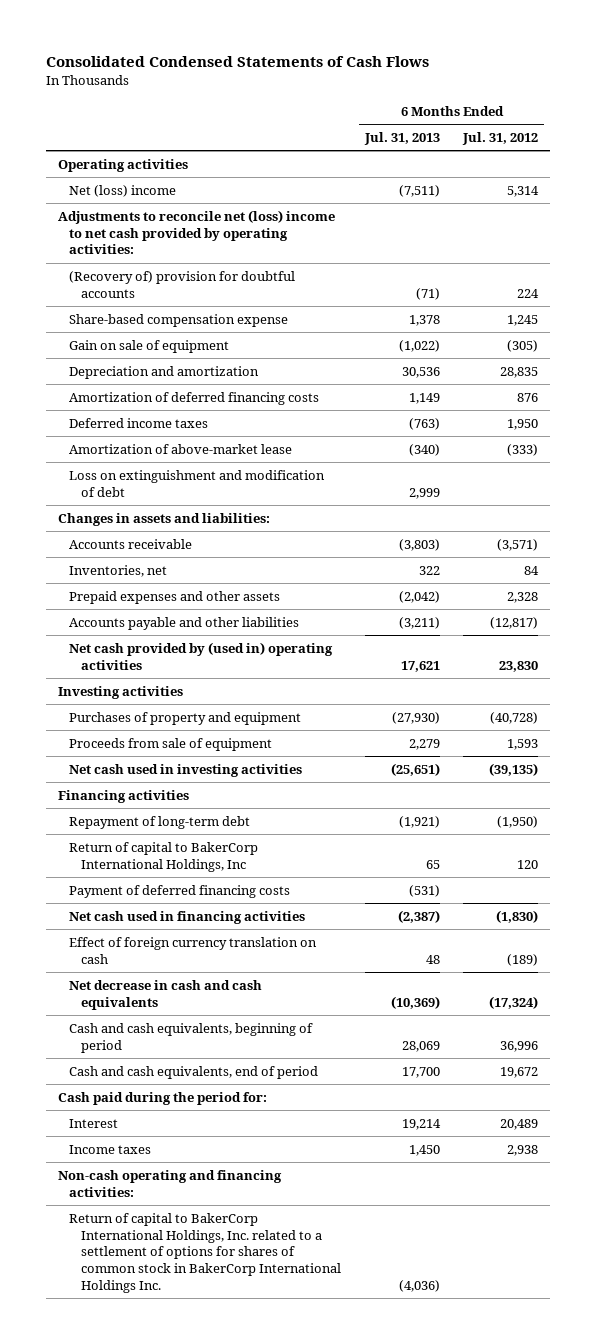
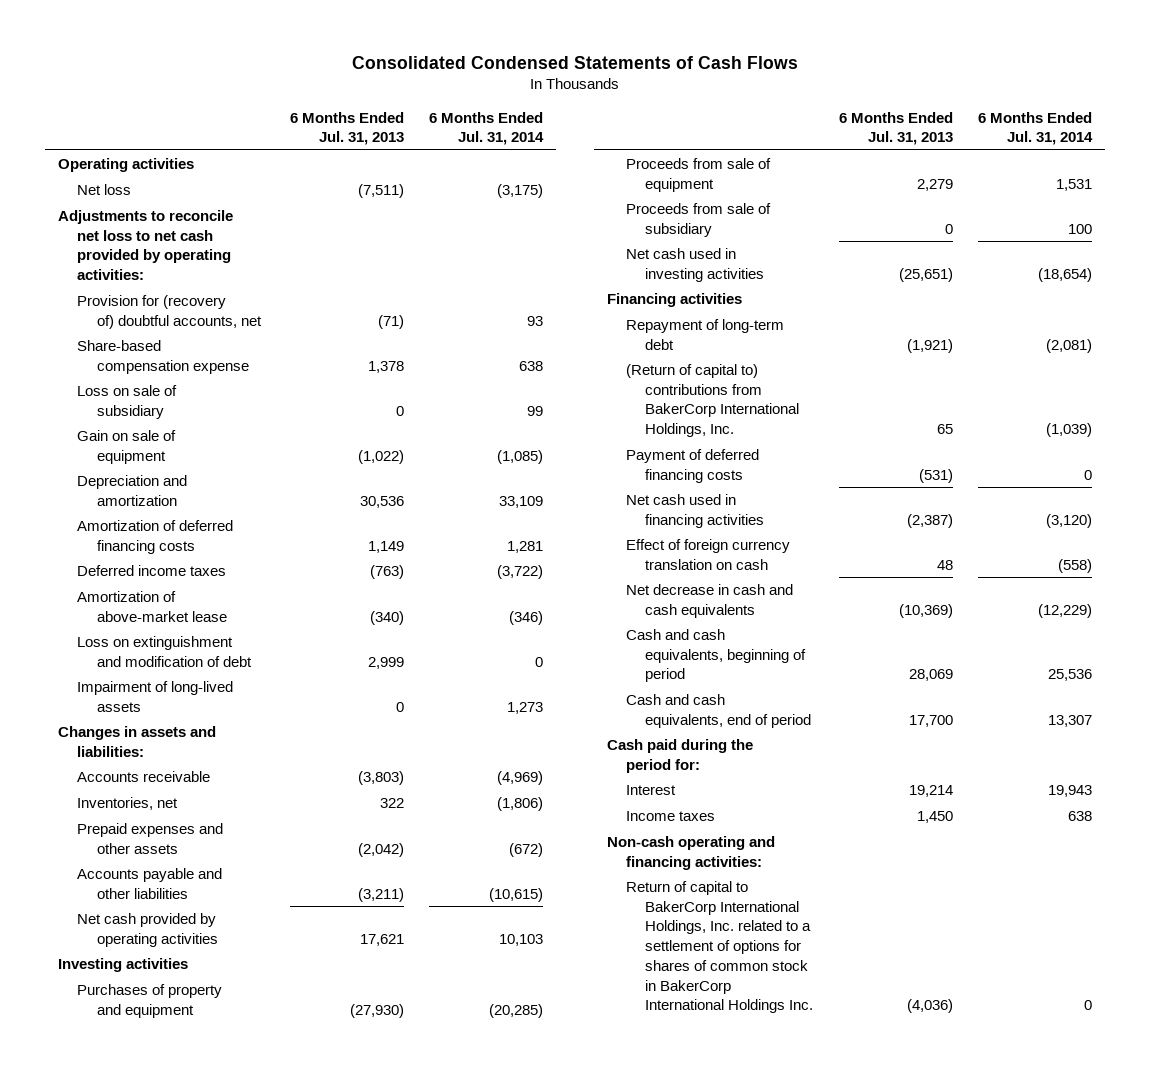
- | 6 Months Ended Jul. 31, 2013 | 6 Months Ended Jul. 31, 2012
+ | 6 Months Ended Jul. 31, 2013 | 6 Months Ended Jul. 31, 2014
- Net (loss) income | (7,511) | 5,314
- Adjustments to reconcile net (loss) income to net cash provided by operating activities:
- (Recovery of) provision for doubtful accounts | (71) | 224
+ Net loss | (7,511) | (3,175)
+ Adjustments to reconcile net loss to net cash provided by operating activities:
+ Provision for (recovery of) doubtful accounts, net | (71) | 93
+ Loss on sale of subsidiary | 0 | 99
+ Impairment of long-lived assets | 0 | 1,273
- Net cash provided by (used in) operating activities | 17,621 | 23,830
+ Net cash provided by operating activities | 17,621 | 10,103
+ Proceeds from sale of subsidiary | 0 | 100
- Return of capital to BakerCorp International Holdings, Inc | 65 | 120
+ (Return of capital to) contributions from BakerCorp International Holdings, Inc. | 65 | (1,039)

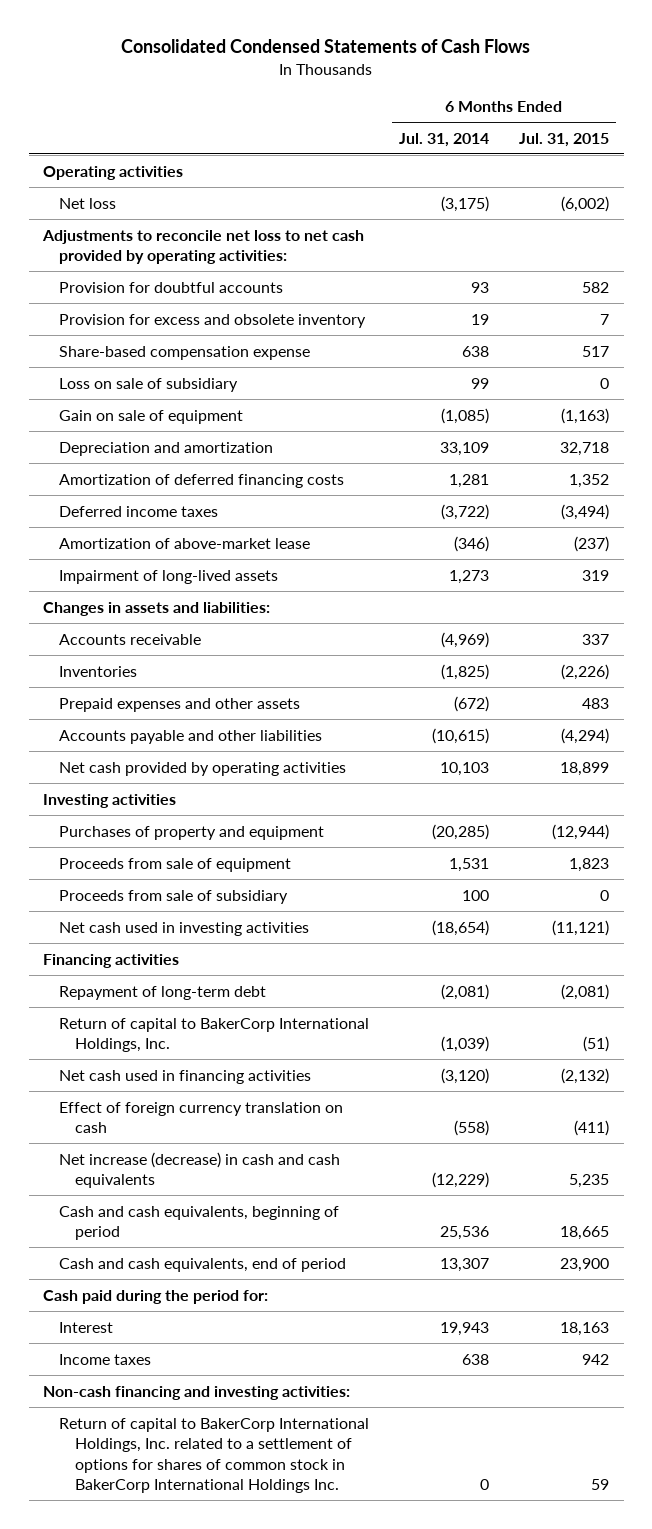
- | 6 Months Ended Jul. 31, 2013 | 6 Months Ended Jul. 31, 2014
+ | 6 Months Ended Jul. 31, 2014 | 6 Months Ended Jul. 31, 2015
- Provision for (recovery of) doubtful accounts, net | (71) | 93
+ Provision for doubtful accounts | 93 | 582
+ Provision for excess and obsolete inventory | 19 | 7
- Loss on extinguishment and modification of debt | 2,999 | 0
- Inventories, net | 322 | (1,806)
+ Inventories | (1,825) | (2,226)
- (Return of capital to) contributions from BakerCorp International Holdings, Inc. | 65 | (1,039)
- Payment of deferred financing costs | (531) | 0
+ Return of capital to BakerCorp International Holdings, Inc. | (1,039) | (51)
- Net decrease in cash and cash equivalents | (10,369) | (12,229)
+ Net increase (decrease) in cash and cash equivalents | (12,229) | 5,235
- Non-cash operating and financing activities:
+ Non-cash financing and investing activities:

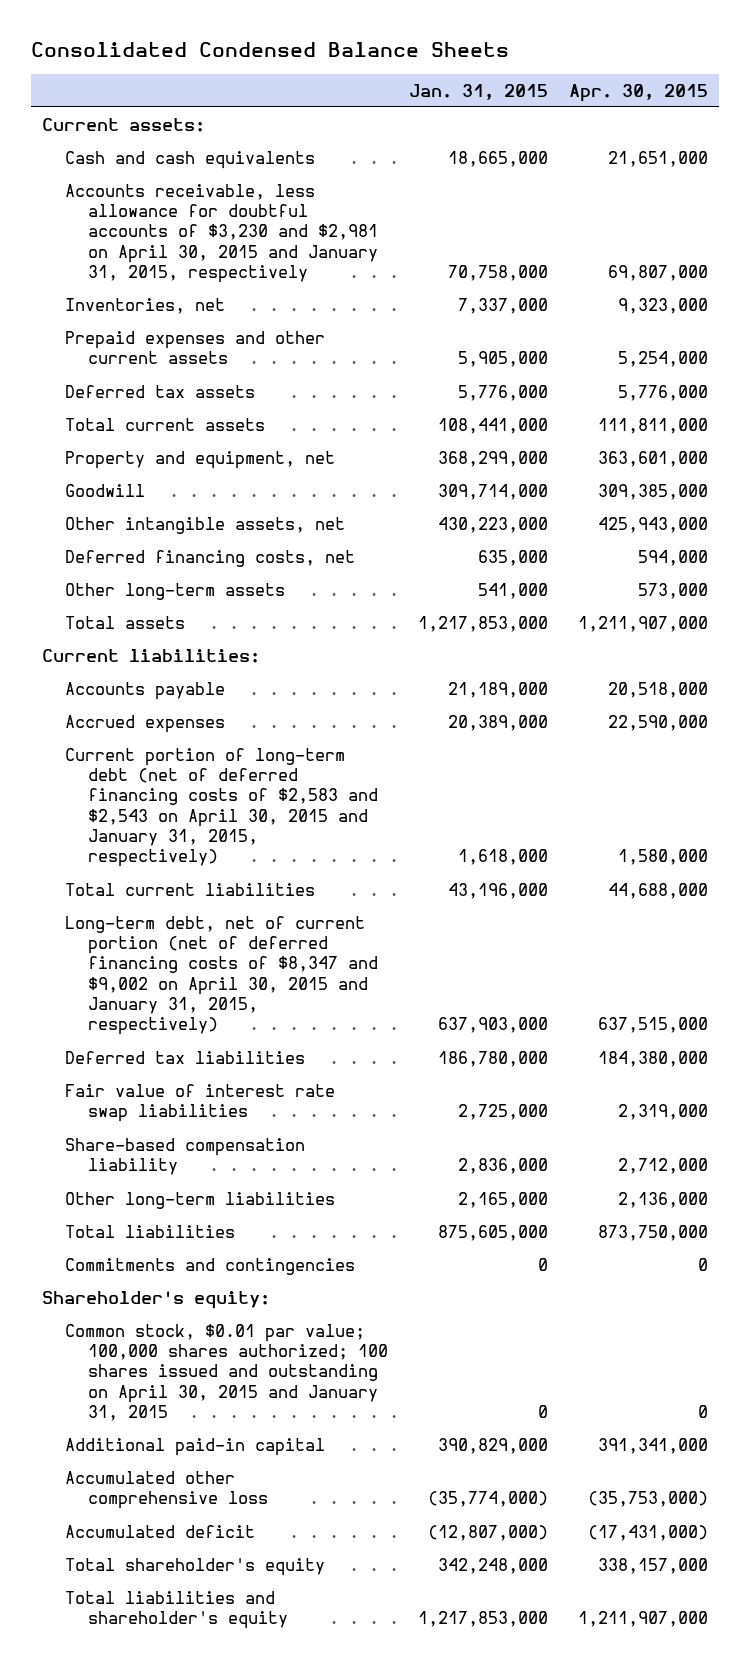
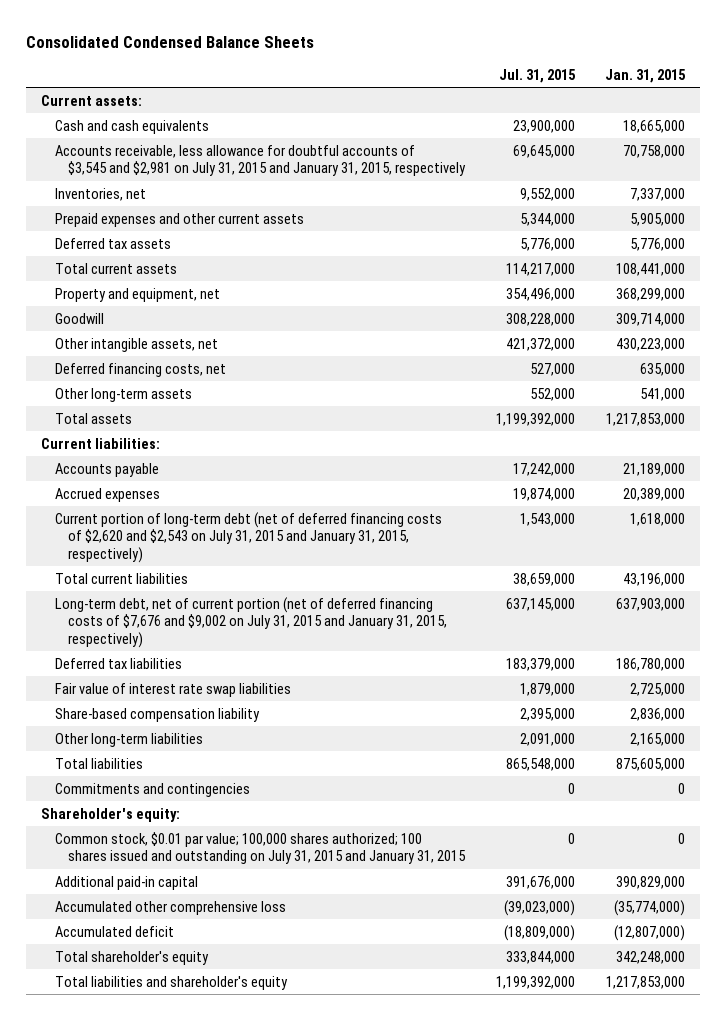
- | Jan. 31, 2015 | Apr. 30, 2015
+ | Jul. 31, 2015 | Jan. 31, 2015
- Accounts receivable, less allowance for doubtful accounts of $3,230 and $2,981 on April 30, 2015 and January 31, 2015, respectively | 70,758,000 | 69,807,000
+ Accounts receivable, less allowance for doubtful accounts of $3,545 and $2,981 on July 31, 2015 and January 31, 2015, respectively | 69,645,000 | 70,758,000
- Current portion of long-term debt (net of deferred financing costs of $2,583 and $2,543 on April 30, 2015 and January 31, 2015, respectively) | 1,618,000 | 1,580,000
+ Current portion of long-term debt (net of deferred financing costs of $2,620 and $2,543 on July 31, 2015 and January 31, 2015, respectively) | 1,543,000 | 1,618,000
- Long-term debt, net of current portion (net of deferred financing costs of $8,347 and $9,002 on April 30, 2015 and January 31, 2015, respectively) | 637,903,000 | 637,515,000
+ Long-term debt, net of current portion (net of deferred financing costs of $7,676 and $9,002 on July 31, 2015 and January 31, 2015, respectively) | 637,145,000 | 637,903,000
- Common stock, $0.01 par value; 100,000 shares authorized; 100 shares issued and outstanding on April 30, 2015 and January 31, 2015 | 0 | 0
+ Common stock, $0.01 par value; 100,000 shares authorized; 100 shares issued and outstanding on July 31, 2015 and January 31, 2015 | 0 | 0

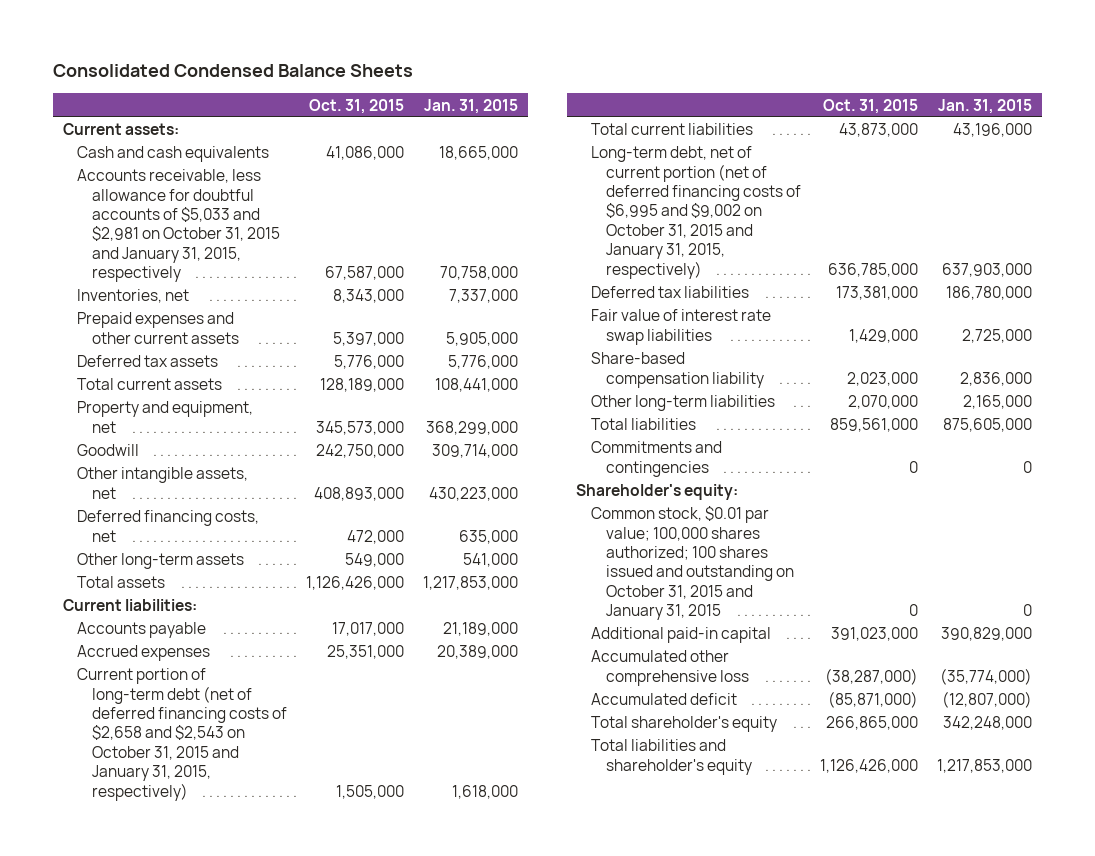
- | Jul. 31, 2015 | Jan. 31, 2015
+ | Oct. 31, 2015 | Jan. 31, 2015
- Accounts receivable, less allowance for doubtful accounts of $3,545 and $2,981 on July 31, 2015 and January 31, 2015, respectively | 69,645,000 | 70,758,000
+ Accounts receivable, less allowance for doubtful accounts of $5,033 and $2,981 on October 31, 2015 and January 31, 2015, respectively | 67,587,000 | 70,758,000
- Current portion of long-term debt (net of deferred financing costs of $2,620 and $2,543 on July 31, 2015 and January 31, 2015, respectively) | 1,543,000 | 1,618,000
+ Current portion of long-term debt (net of deferred financing costs of $2,658 and $2,543 on October 31, 2015 and January 31, 2015, respectively) | 1,505,000 | 1,618,000
- Long-term debt, net of current portion (net of deferred financing costs of $7,676 and $9,002 on July 31, 2015 and January 31, 2015, respectively) | 637,145,000 | 637,903,000
+ Long-term debt, net of current portion (net of deferred financing costs of $6,995 and $9,002 on October 31, 2015 and January 31, 2015, respectively) | 636,785,000 | 637,903,000
- Common stock, $0.01 par value; 100,000 shares authorized; 100 shares issued and outstanding on July 31, 2015 and January 31, 2015 | 0 | 0
+ Common stock, $0.01 par value; 100,000 shares authorized; 100 shares issued and outstanding on October 31, 2015 and January 31, 2015 | 0 | 0

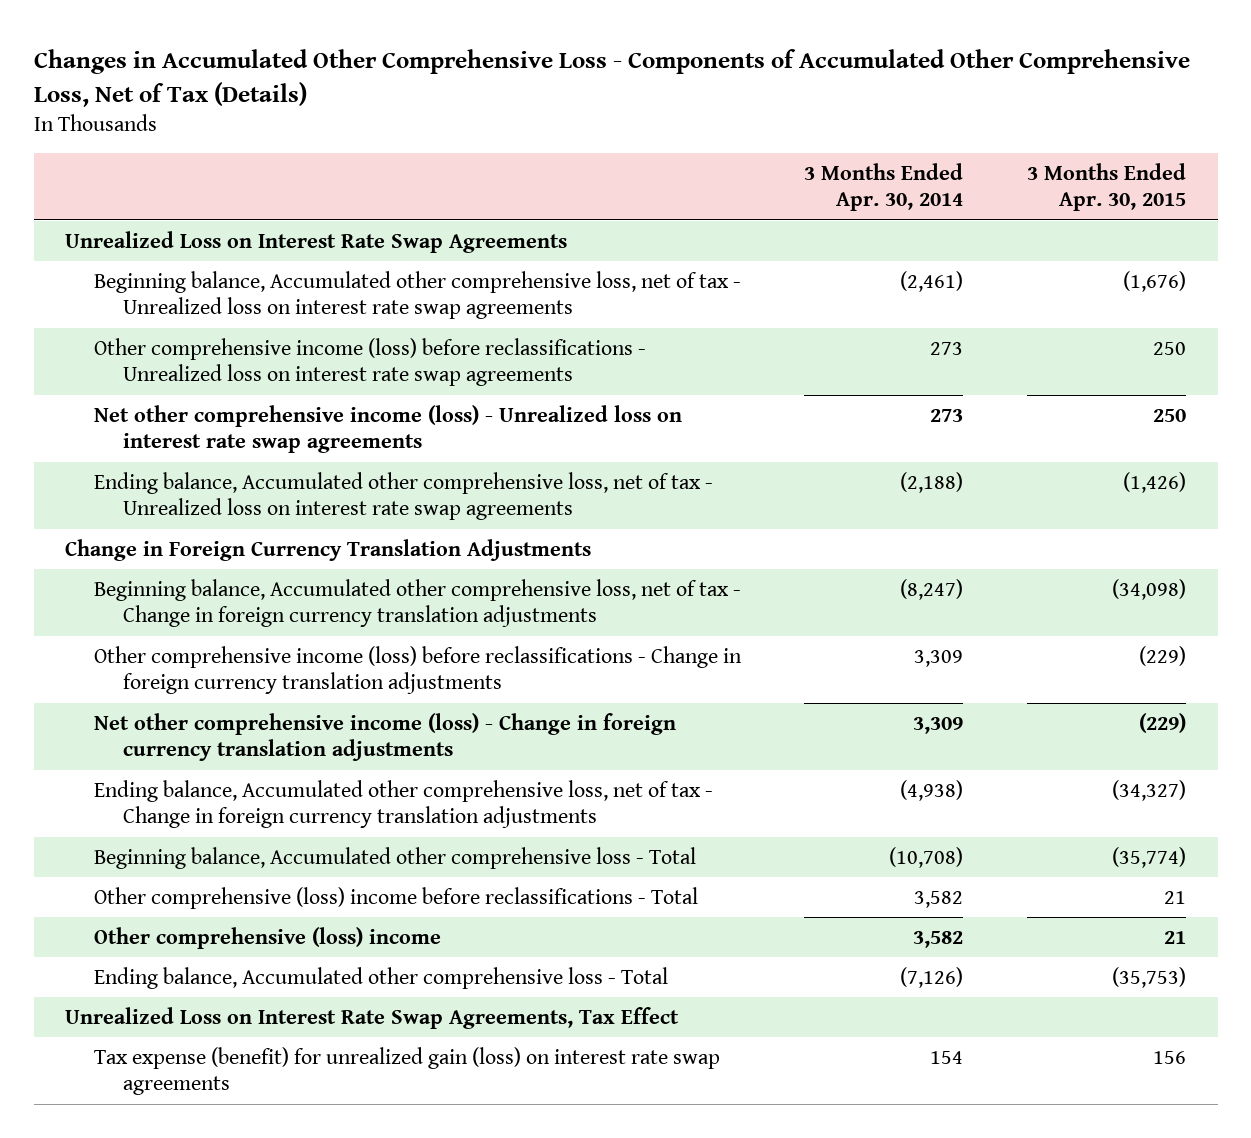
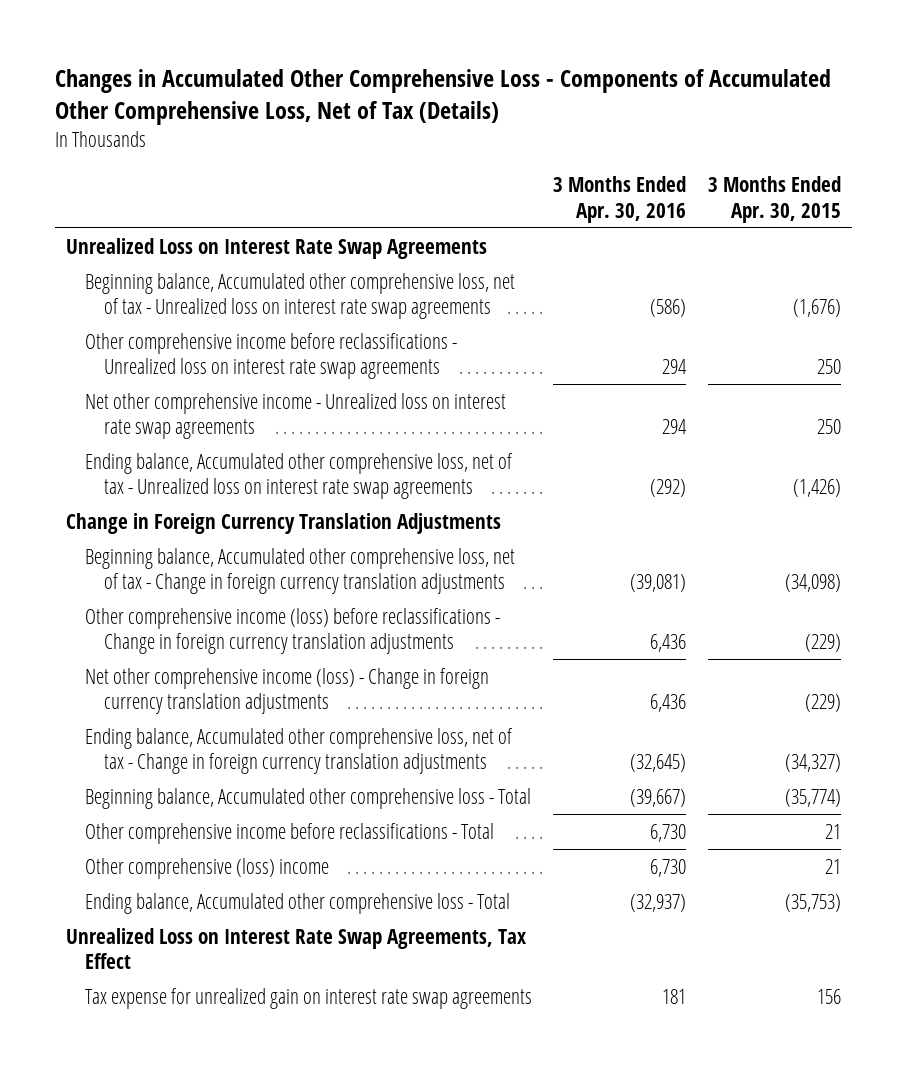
- | 3 Months Ended Apr. 30, 2014 | 3 Months Ended Apr. 30, 2015
+ | 3 Months Ended Apr. 30, 2016 | 3 Months Ended Apr. 30, 2015
- Other comprehensive income (loss) before reclassifications - Unrealized loss on interest rate swap agreements | 273 | 250
- Net other comprehensive income (loss) - Unrealized loss on interest rate swap agreements | 273 | 250
+ Other comprehensive income before reclassifications - Unrealized loss on interest rate swap agreements | 294 | 250
+ Net other comprehensive income - Unrealized loss on interest rate swap agreements | 294 | 250
- Other comprehensive (loss) income before reclassifications - Total | 3,582 | 21
+ Other comprehensive income before reclassifications - Total | 6,730 | 21
- Tax expense (benefit) for unrealized gain (loss) on interest rate swap agreements | 154 | 156
+ Tax expense for unrealized gain on interest rate swap agreements | 181 | 156

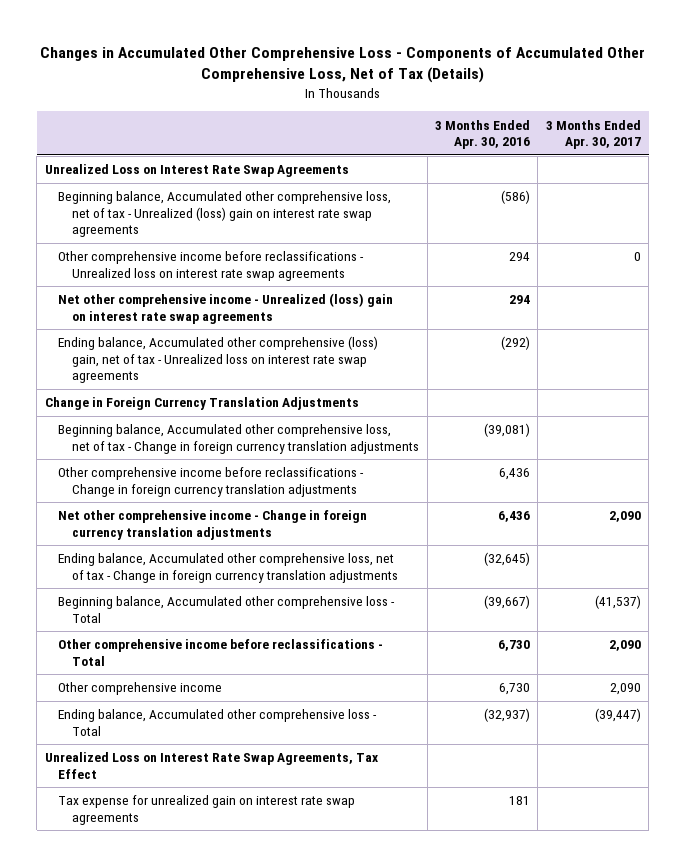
- | 3 Months Ended Apr. 30, 2016 | 3 Months Ended Apr. 30, 2015
+ | 3 Months Ended Apr. 30, 2016 | 3 Months Ended Apr. 30, 2017
- Beginning balance, Accumulated other comprehensive loss, net of tax - Unrealized loss on interest rate swap agreements | (586) | (1,676)
+ Beginning balance, Accumulated other comprehensive loss, net of tax - Unrealized (loss) gain on interest rate swap agreements | (586) |
- Net other comprehensive income - Unrealized loss on interest rate swap agreements | 294 | 250
- Ending balance, Accumulated other comprehensive loss, net of tax - Unrealized loss on interest rate swap agreements | (292) | (1,426)
+ Net other comprehensive income - Unrealized (loss) gain on interest rate swap agreements | 294 |
+ Ending balance, Accumulated other comprehensive (loss) gain, net of tax - Unrealized loss on interest rate swap agreements | (292) |
- Other comprehensive income (loss) before reclassifications - Change in foreign currency translation adjustments | 6,436 | (229)
- Net other comprehensive income (loss) - Change in foreign currency translation adjustments | 6,436 | (229)
+ Other comprehensive income before reclassifications - Change in foreign currency translation adjustments | 6,436 |
+ Net other comprehensive income - Change in foreign currency translation adjustments | 6,436 | 2,090
- Other comprehensive (loss) income | 6,730 | 21
+ Other comprehensive income | 6,730 | 2,090

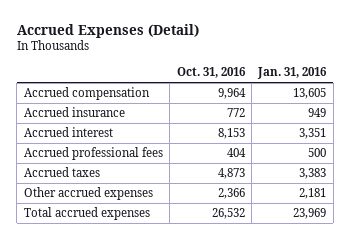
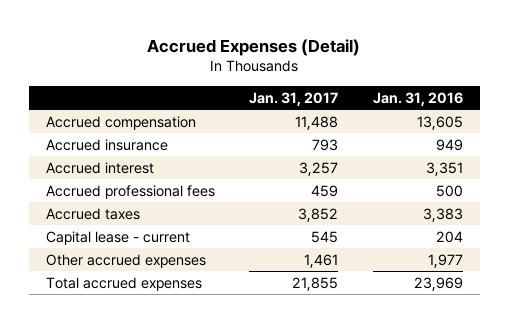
- | Oct. 31, 2016 | Jan. 31, 2016
+ | Jan. 31, 2017 | Jan. 31, 2016
- Other accrued expenses | 2,366 | 2,181
+ Capital lease - current | 545 | 204
+ Other accrued expenses | 1,461 | 1,977

